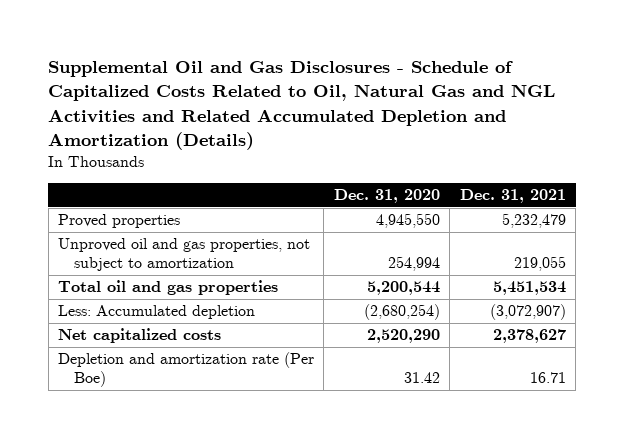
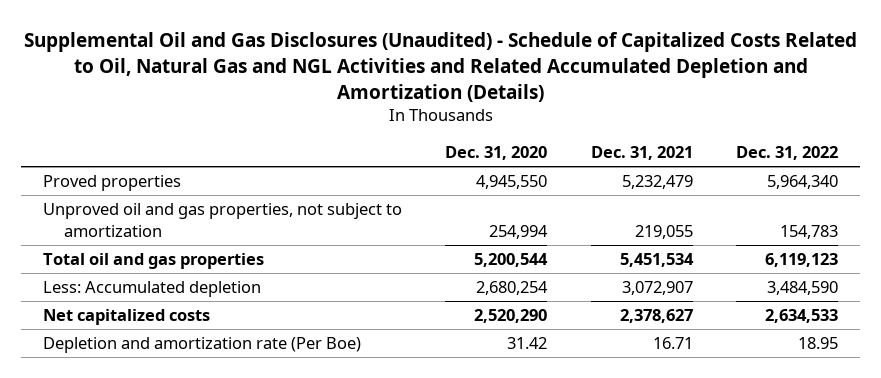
- Supplemental Oil and Gas Disclosures - Schedule of Capitalized Costs Related to Oil, Natural Gas and NGL Activities and Related Accumulated Depletion and Amortization (Details)
+ Supplemental Oil and Gas Disclosures (Unaudited) - Schedule of Capitalized Costs Related to Oil, Natural Gas and NGL Activities and Related Accumulated Depletion and Amortization (Details)
- | Dec. 31, 2020 | Dec. 31, 2021
+ | Dec. 31, 2020 | Dec. 31, 2021 | Dec. 31, 2022
- Less: Accumulated depletion | (2,680,254) | (3,072,907)
+ Less: Accumulated depletion | 2,680,254 | 3,072,907 | 3,484,590

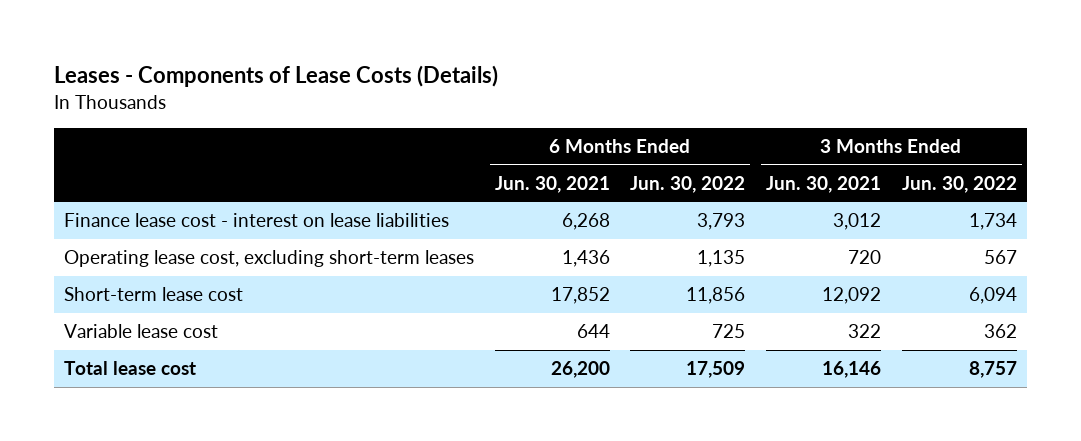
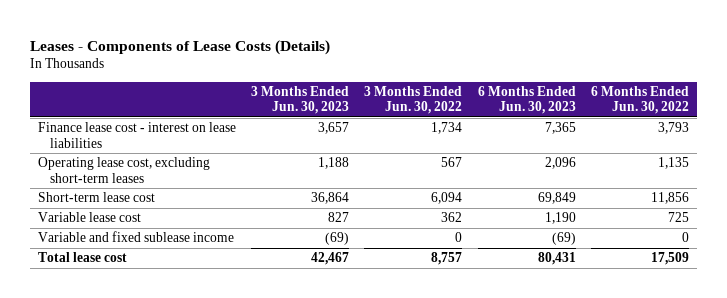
- | 6 Months Ended Jun. 30, 2021 | 6 Months Ended Jun. 30, 2022 | 3 Months Ended Jun. 30, 2021 | 3 Months Ended Jun. 30, 2022
+ | 3 Months Ended Jun. 30, 2023 | 3 Months Ended Jun. 30, 2022 | 6 Months Ended Jun. 30, 2023 | 6 Months Ended Jun. 30, 2022
+ Variable and fixed sublease income | (69) | 0 | (69) | 0

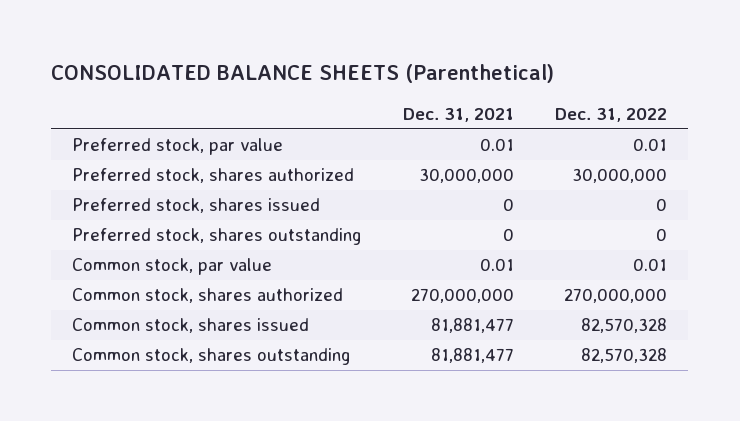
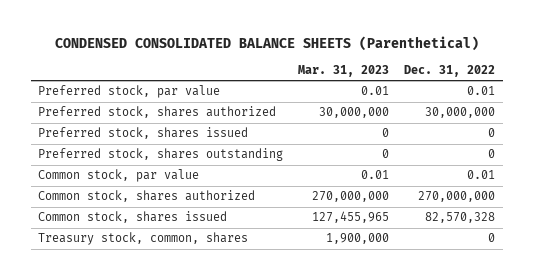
- CONSOLIDATED BALANCE SHEETS (Parenthetical)
+ CONDENSED CONSOLIDATED BALANCE SHEETS (Parenthetical)
- | Dec. 31, 2021 | Dec. 31, 2022
+ | Mar. 31, 2023 | Dec. 31, 2022
- Common stock, shares outstanding | 81,881,477 | 82,570,328
+ Treasury stock, common, shares | 1,900,000 | 0

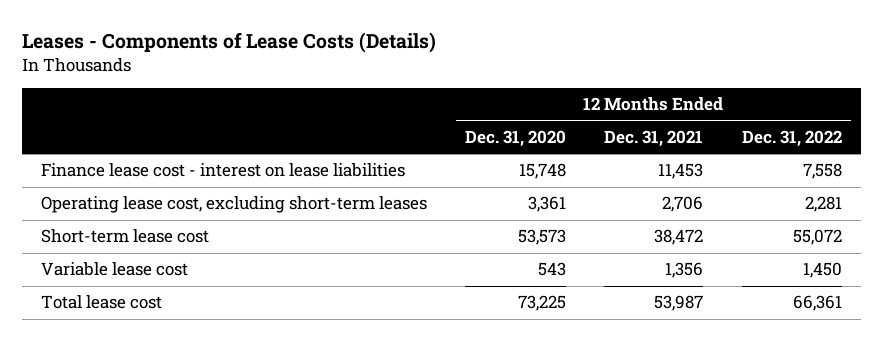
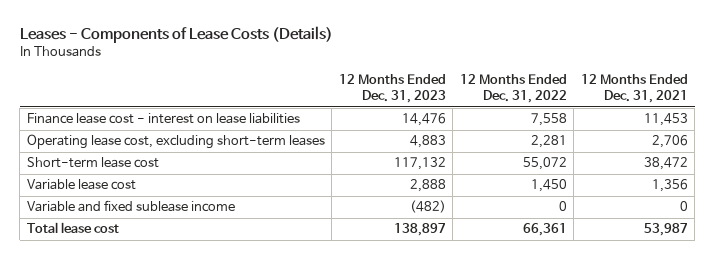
- | 12 Months Ended Dec. 31, 2020 | 12 Months Ended Dec. 31, 2021 | 12 Months Ended Dec. 31, 2022
+ | 12 Months Ended Dec. 31, 2023 | 12 Months Ended Dec. 31, 2022 | 12 Months Ended Dec. 31, 2021
+ Variable and fixed sublease income | (482) | 0 | 0

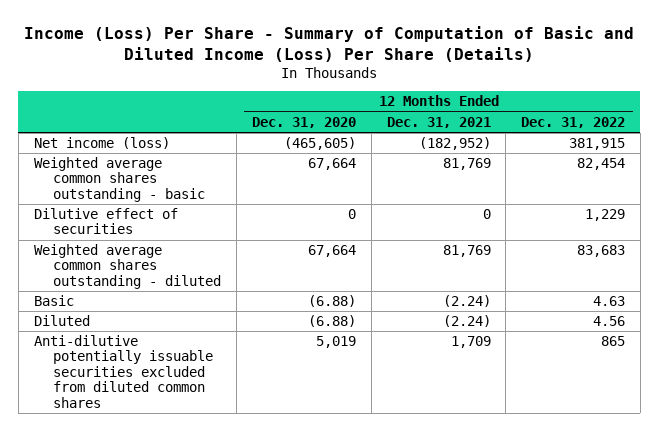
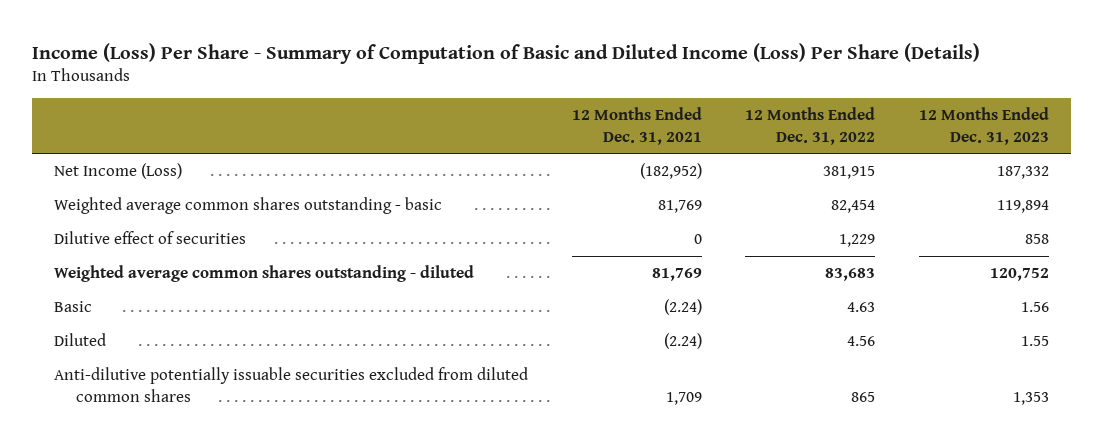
- | 12 Months Ended Dec. 31, 2020 | 12 Months Ended Dec. 31, 2021 | 12 Months Ended Dec. 31, 2022
+ | 12 Months Ended Dec. 31, 2021 | 12 Months Ended Dec. 31, 2022 | 12 Months Ended Dec. 31, 2023
- Net income (loss) | (465,605) | (182,952) | 381,915
+ Net Income (Loss) | (182,952) | 381,915 | 187,332

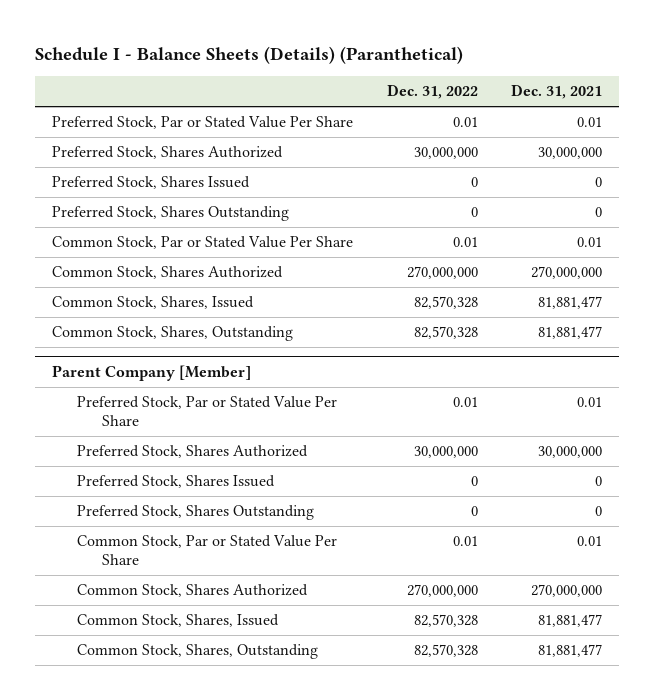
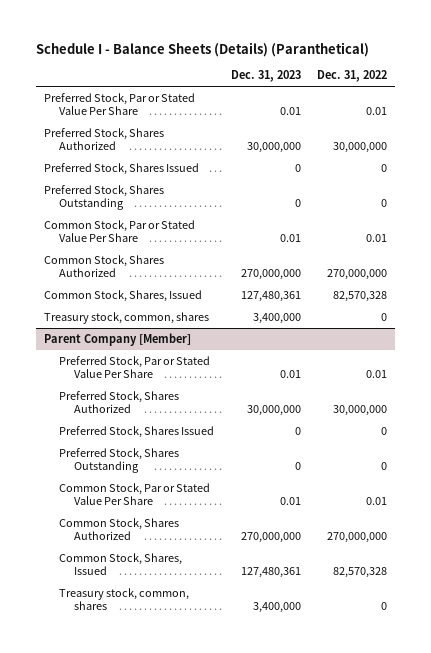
- | Dec. 31, 2022 | Dec. 31, 2021
+ | Dec. 31, 2023 | Dec. 31, 2022
- Common Stock, Shares, Outstanding | 82,570,328 | 81,881,477
+ Treasury stock, common, shares | 3,400,000 | 0
@ Parent Company [Member]
- Common Stock, Shares, Outstanding | 82,570,328 | 81,881,477
+ Treasury stock, common, shares | 3,400,000 | 0

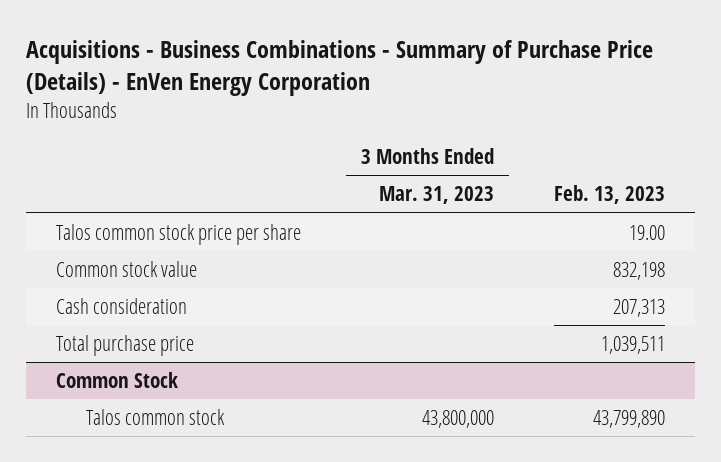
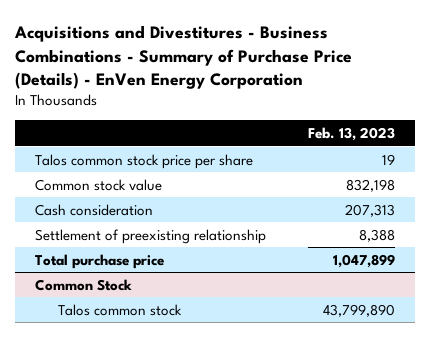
- Acquisitions - Business Combinations - Summary of Purchase Price (Details) - EnVen Energy Corporation
+ Acquisitions and Divestitures - Business Combinations - Summary of Purchase Price (Details) - EnVen Energy Corporation
- | 3 Months Ended Mar. 31, 2023 | Feb. 13, 2023
+ | Feb. 13, 2023
- Talos common stock price per share | | 19.00
+ Talos common stock price per share | 19
- Total purchase price | | 1,039,511
+ Settlement of preexisting relationship | 8,388
+ Total purchase price | 1,047,899

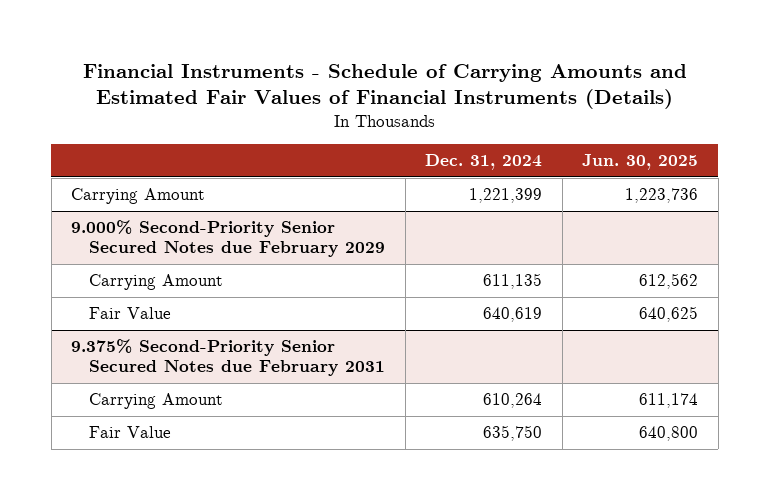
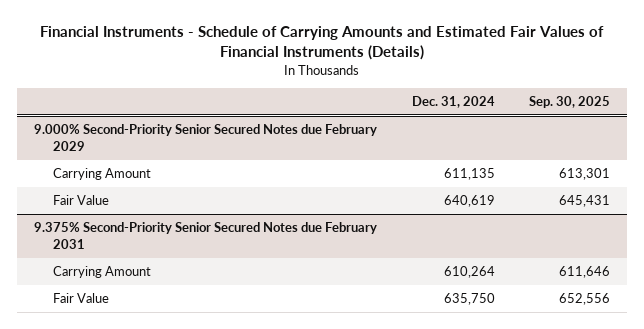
- | Dec. 31, 2024 | Jun. 30, 2025
+ | Dec. 31, 2024 | Sep. 30, 2025
- Carrying Amount | 1,221,399 | 1,223,736

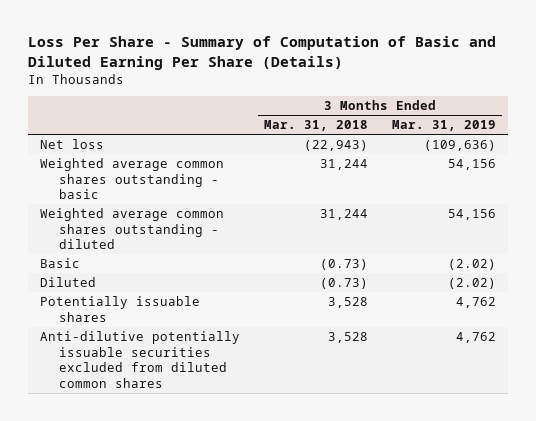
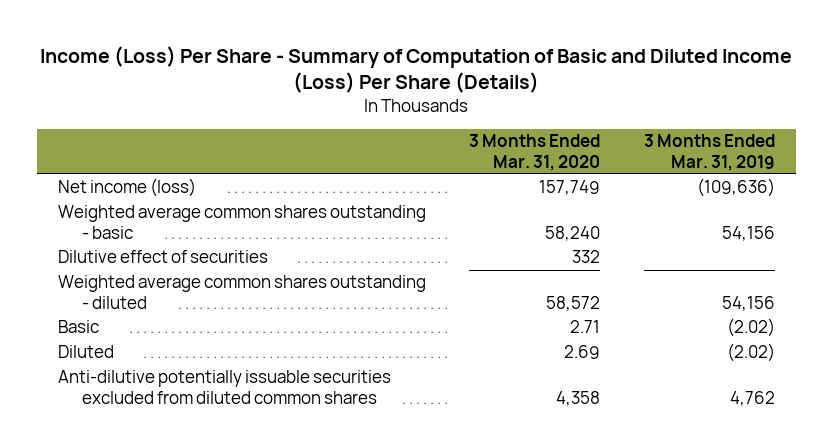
- Loss Per Share - Summary of Computation of Basic and Diluted Earning Per Share (Details)
+ Income (Loss) Per Share - Summary of Computation of Basic and Diluted Income (Loss) Per Share (Details)
- | 3 Months Ended Mar. 31, 2018 | 3 Months Ended Mar. 31, 2019
+ | 3 Months Ended Mar. 31, 2020 | 3 Months Ended Mar. 31, 2019
- Net loss | (22,943) | (109,636)
+ Net income (loss) | 157,749 | (109,636)
+ Dilutive effect of securities | 332 |
- Potentially issuable shares | 3,528 | 4,762

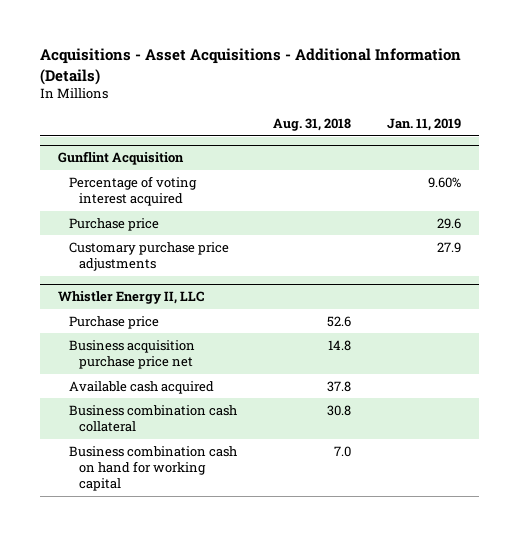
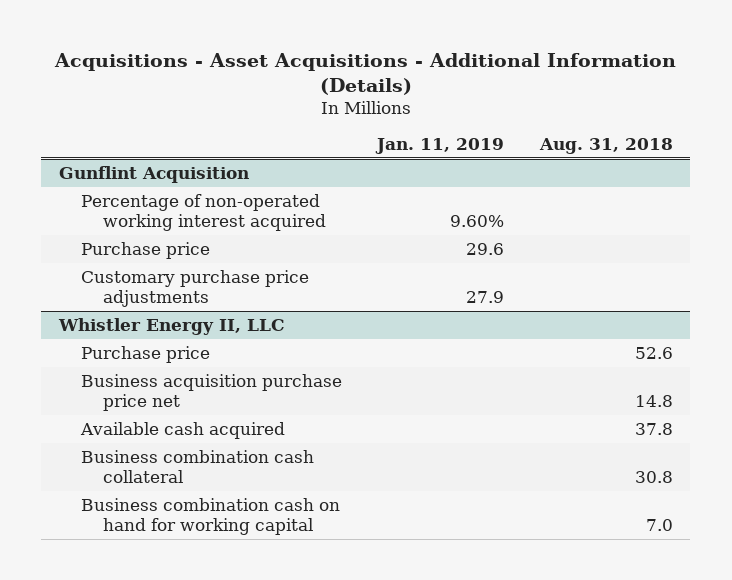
- | Aug. 31, 2018 | Jan. 11, 2019
+ | Jan. 11, 2019 | Aug. 31, 2018
@ Gunflint Acquisition
- Percentage of voting interest acquired | | 9.60%
+ Percentage of non-operated working interest acquired | 9.60% |

